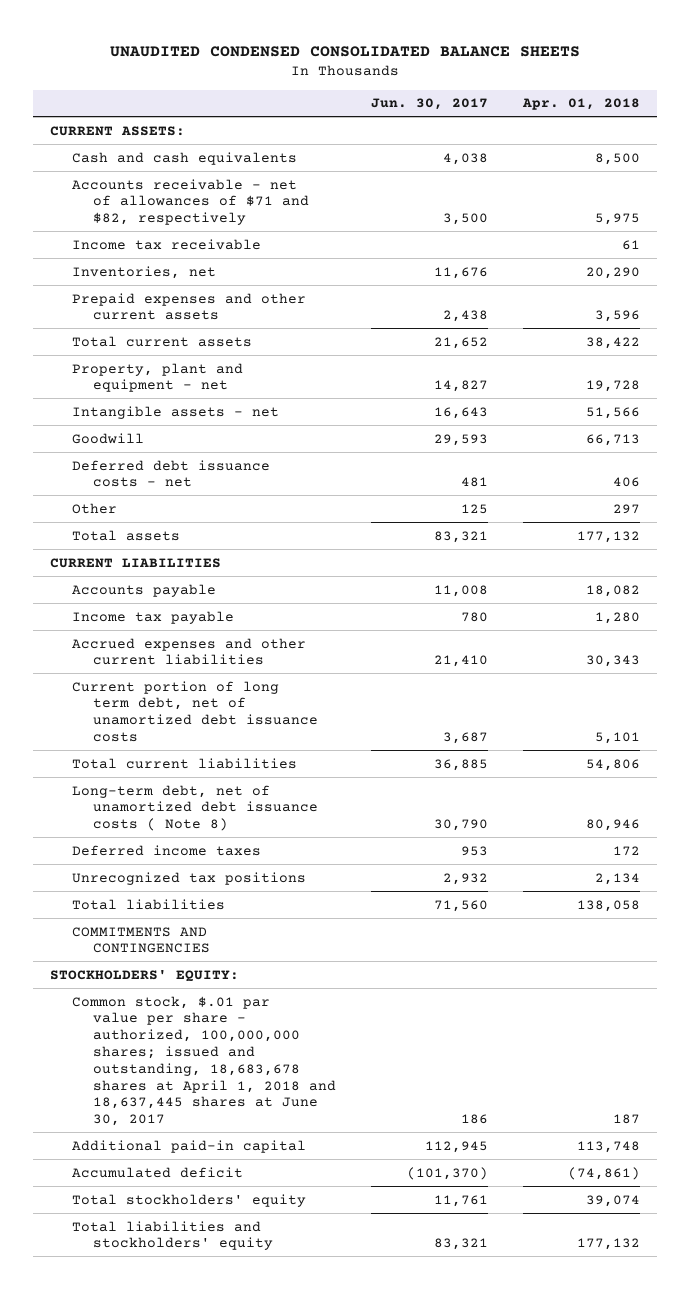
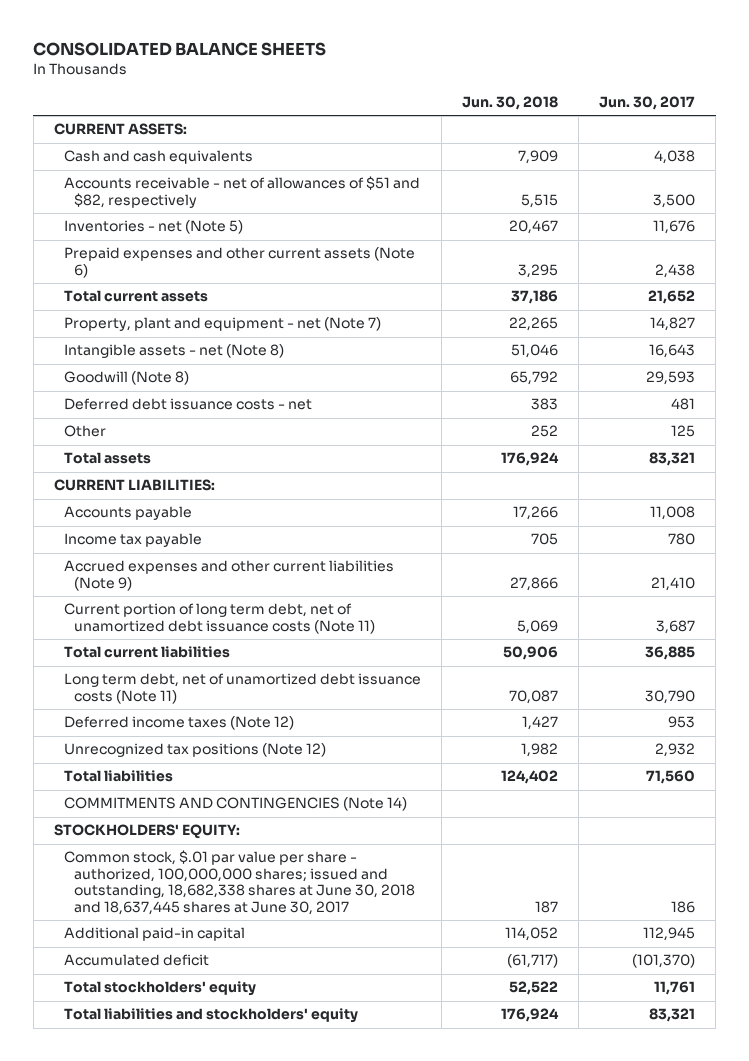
- UNAUDITED CONDENSED CONSOLIDATED BALANCE SHEETS
+ CONSOLIDATED BALANCE SHEETS
- | Jun. 30, 2017 | Apr. 01, 2018
+ | Jun. 30, 2018 | Jun. 30, 2017
- Accounts receivable - net of allowances of $71 and $82, respectively | 3,500 | 5,975
- Income tax receivable | | 61
- Inventories, net | 11,676 | 20,290
- Prepaid expenses and other current assets | 2,438 | 3,596
+ Accounts receivable - net of allowances of $51 and $82, respectively | 5,515 | 3,500
+ Inventories - net (Note 5) | 20,467 | 11,676
+ Prepaid expenses and other current assets (Note 6) | 3,295 | 2,438
- Property, plant and equipment - net | 14,827 | 19,728
- Intangible assets - net | 16,643 | 51,566
- Goodwill | 29,593 | 66,713
+ Property, plant and equipment - net (Note 7) | 22,265 | 14,827
+ Intangible assets - net (Note 8) | 51,046 | 16,643
+ Goodwill (Note 8) | 65,792 | 29,593
- CURRENT LIABILITIES
+ CURRENT LIABILITIES:
- Accrued expenses and other current liabilities | 21,410 | 30,343
- Current portion of long term debt, net of unamortized debt issuance costs | 3,687 | 5,101
+ Accrued expenses and other current liabilities (Note 9) | 27,866 | 21,410
+ Current portion of long term debt, net of unamortized debt issuance costs (Note 11) | 5,069 | 3,687
- Long-term debt, net of unamortized debt issuance costs ( Note 8) | 30,790 | 80,946
- Deferred income taxes | 953 | 172
- Unrecognized tax positions | 2,932 | 2,134
+ Long term debt, net of unamortized debt issuance costs (Note 11) | 70,087 | 30,790
+ Deferred income taxes (Note 12) | 1,427 | 953
+ Unrecognized tax positions (Note 12) | 1,982 | 2,932
- COMMITMENTS AND CONTINGENCIES
+ COMMITMENTS AND CONTINGENCIES (Note 14)
- Common stock, $.01 par value per share - authorized, 100,000,000 shares; issued and outstanding, 18,683,678 shares at April 1, 2018 and 18,637,445 shares at June 30, 2017 | 186 | 187
+ Common stock, $.01 par value per share - authorized, 100,000,000 shares; issued and outstanding, 18,682,338 shares at June 30, 2018 and 18,637,445 shares at June 30, 2017 | 187 | 186

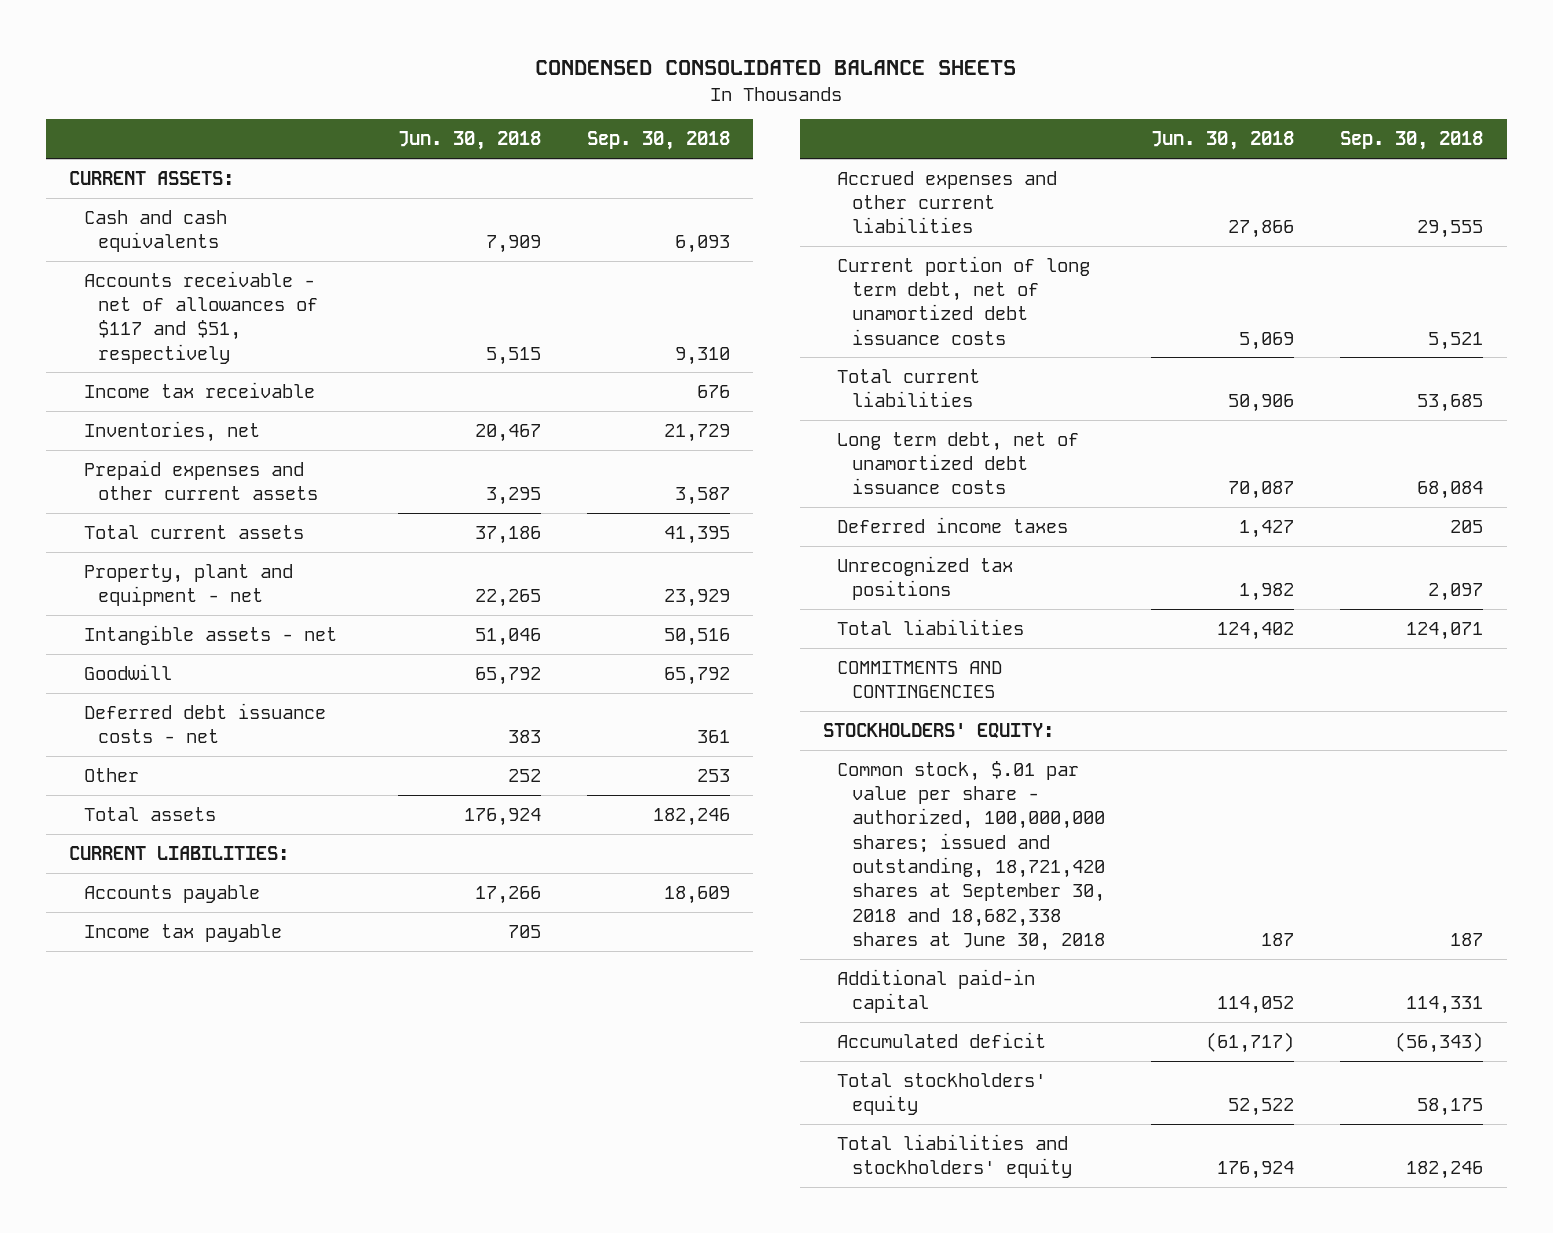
- CONSOLIDATED BALANCE SHEETS
+ CONDENSED CONSOLIDATED BALANCE SHEETS
- | Jun. 30, 2018 | Jun. 30, 2017
+ | Jun. 30, 2018 | Sep. 30, 2018
- Accounts receivable - net of allowances of $51 and $82, respectively | 5,515 | 3,500
- Inventories - net (Note 5) | 20,467 | 11,676
- Prepaid expenses and other current assets (Note 6) | 3,295 | 2,438
+ Accounts receivable - net of allowances of $117 and $51, respectively | 5,515 | 9,310
+ Income tax receivable | | 676
+ Inventories, net | 20,467 | 21,729
+ Prepaid expenses and other current assets | 3,295 | 3,587
- Property, plant and equipment - net (Note 7) | 22,265 | 14,827
- Intangible assets - net (Note 8) | 51,046 | 16,643
- Goodwill (Note 8) | 65,792 | 29,593
+ Property, plant and equipment - net | 22,265 | 23,929
+ Intangible assets - net | 51,046 | 50,516
+ Goodwill | 65,792 | 65,792
- Accrued expenses and other current liabilities (Note 9) | 27,866 | 21,410
- Current portion of long term debt, net of unamortized debt issuance costs (Note 11) | 5,069 | 3,687
+ Accrued expenses and other current liabilities | 27,866 | 29,555
+ Current portion of long term debt, net of unamortized debt issuance costs | 5,069 | 5,521
- Long term debt, net of unamortized debt issuance costs (Note 11) | 70,087 | 30,790
- Deferred income taxes (Note 12) | 1,427 | 953
- Unrecognized tax positions (Note 12) | 1,982 | 2,932
+ Long term debt, net of unamortized debt issuance costs | 70,087 | 68,084
+ Deferred income taxes | 1,427 | 205
+ Unrecognized tax positions | 1,982 | 2,097
- COMMITMENTS AND CONTINGENCIES (Note 14)
+ COMMITMENTS AND CONTINGENCIES
- Common stock, $.01 par value per share - authorized, 100,000,000 shares; issued and outstanding, 18,682,338 shares at June 30, 2018 and 18,637,445 shares at June 30, 2017 | 187 | 186
+ Common stock, $.01 par value per share - authorized, 100,000,000 shares; issued and outstanding, 18,721,420 shares at September 30, 2018 and 18,682,338 shares at June 30, 2018 | 187 | 187

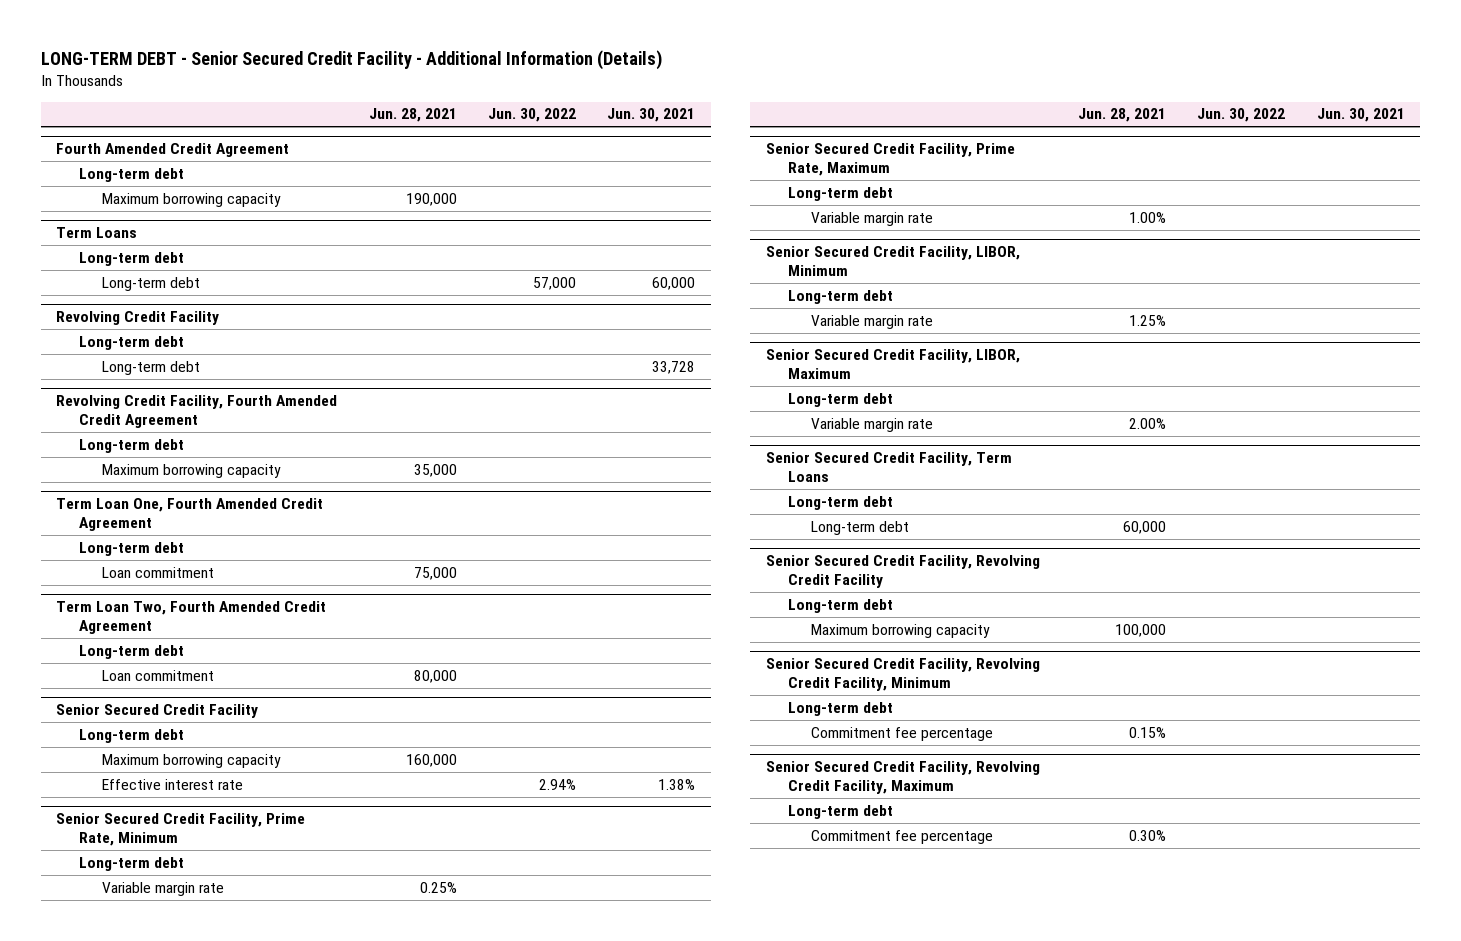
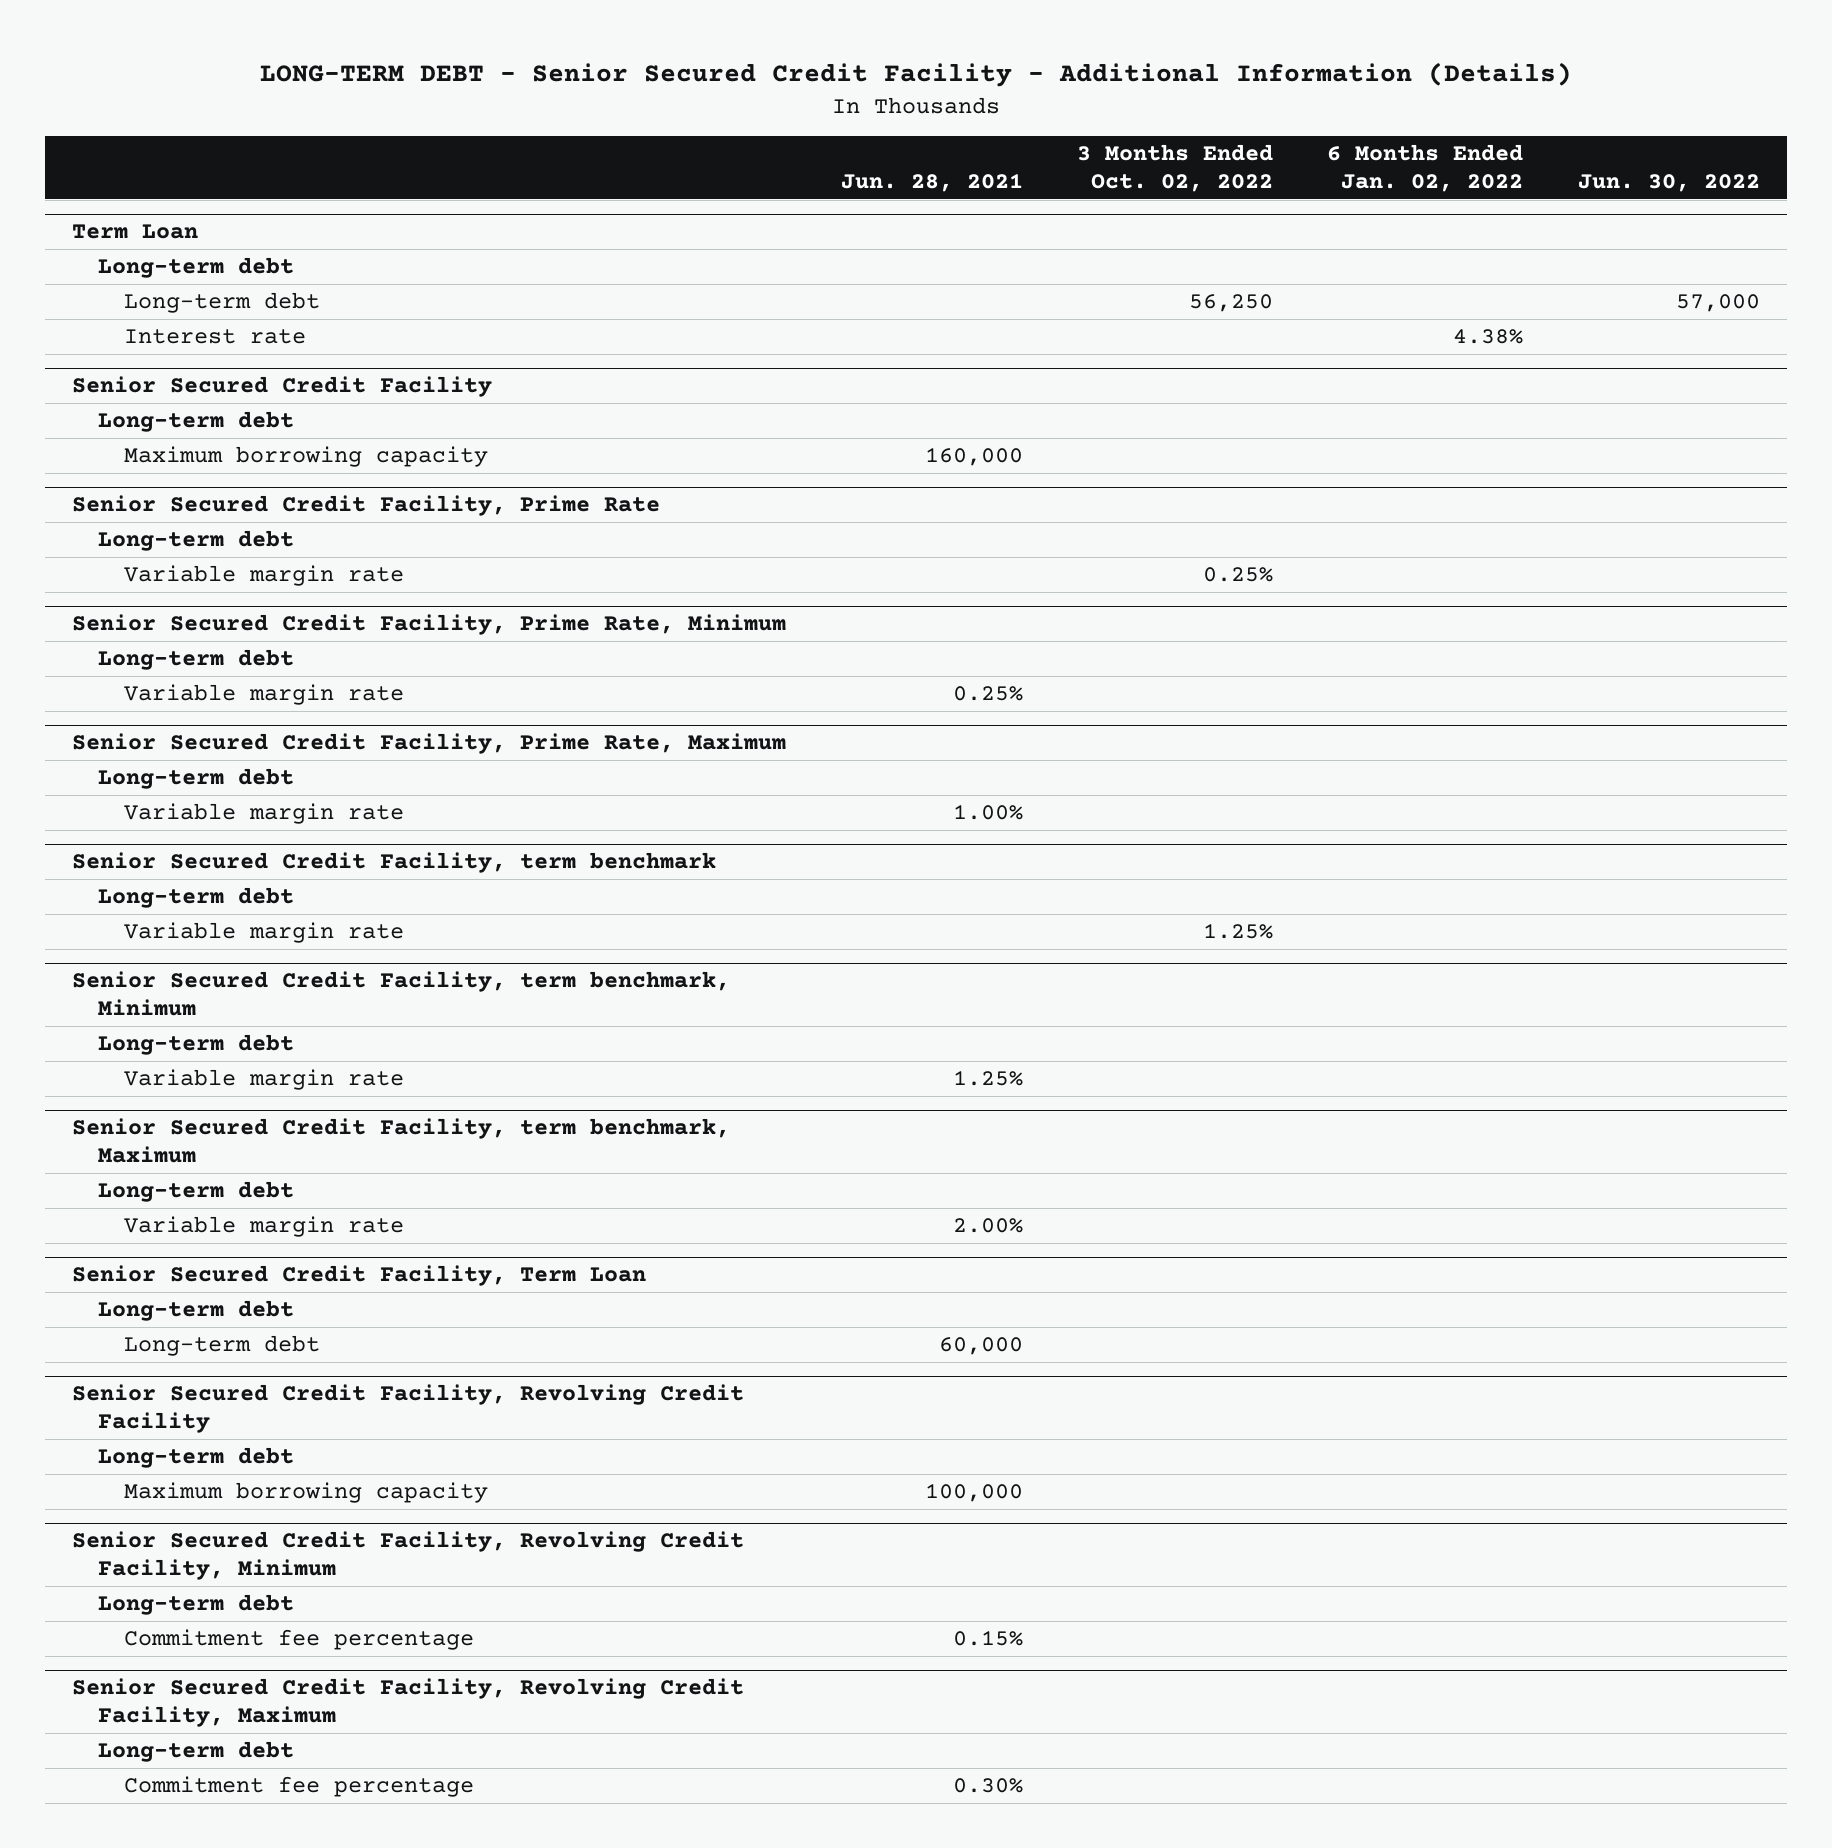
- | Jun. 28, 2021 | Jun. 30, 2022 | Jun. 30, 2021
+ | Jun. 28, 2021 | 3 Months Ended Oct. 02, 2022 | 6 Months Ended Jan. 02, 2022 | Jun. 30, 2022
- Fourth Amended Credit Agreement
- Long-term debt
- Maximum borrowing capacity | 190,000 | |
- Term Loans
+ Term Loan
- Revolving Credit Facility
- Long-term debt
- Long-term debt | | | 33,728
- Revolving Credit Facility, Fourth Amended Credit Agreement
- Long-term debt
- Maximum borrowing capacity | 35,000 | |
- Term Loan One, Fourth Amended Credit Agreement
- Long-term debt
- Loan commitment | 75,000 | |
- Term Loan Two, Fourth Amended Credit Agreement
- Long-term debt
- Loan commitment | 80,000 | |
+ Interest rate | | | 4.38% |
@ Senior Secured Credit Facility
- Effective interest rate | | 2.94% | 1.38%
+ Senior Secured Credit Facility, Prime Rate
+ Long-term debt
+ Variable margin rate | | 0.25% | |
- Senior Secured Credit Facility, LIBOR, Minimum
+ Senior Secured Credit Facility, term benchmark
+ Variable margin rate | | 1.25% | |
+ Senior Secured Credit Facility, term benchmark, Minimum
+ Long-term debt
- Senior Secured Credit Facility, LIBOR, Maximum
+ Senior Secured Credit Facility, term benchmark, Maximum
- Senior Secured Credit Facility, Term Loans
+ Senior Secured Credit Facility, Term Loan

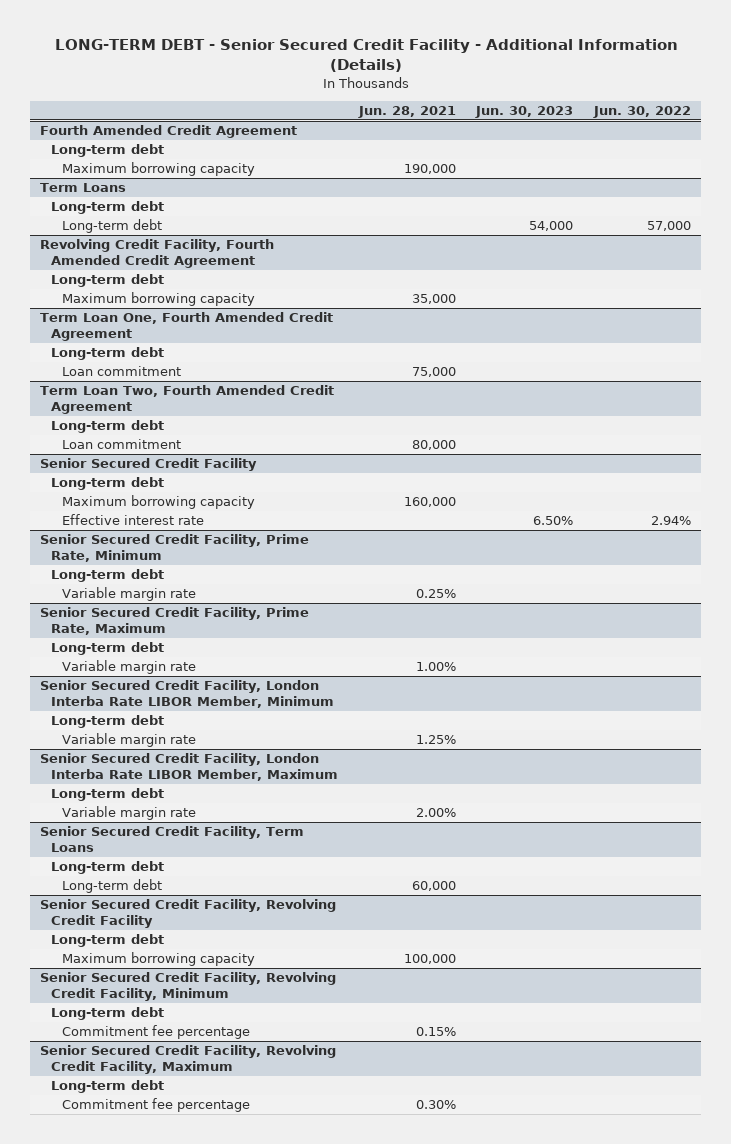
- | Jun. 28, 2021 | 3 Months Ended Oct. 02, 2022 | 6 Months Ended Jan. 02, 2022 | Jun. 30, 2022
+ | Jun. 28, 2021 | Jun. 30, 2023 | Jun. 30, 2022
- Term Loan
+ Fourth Amended Credit Agreement
+ Maximum borrowing capacity | 190,000 | |
+ Term Loans
+ Long-term debt
- Interest rate | | | 4.38% |
+ Revolving Credit Facility, Fourth Amended Credit Agreement
+ Long-term debt
+ Maximum borrowing capacity | 35,000 | |
+ Term Loan One, Fourth Amended Credit Agreement
+ Long-term debt
+ Loan commitment | 75,000 | |
+ Term Loan Two, Fourth Amended Credit Agreement
+ Long-term debt
+ Loan commitment | 80,000 | |
- Senior Secured Credit Facility, Prime Rate
- Long-term debt
- Variable margin rate | | 0.25% | |
@ Senior Secured Credit Facility
+ Effective interest rate | | 6.50% | 2.94%
- Senior Secured Credit Facility, term benchmark
- Long-term debt
- Variable margin rate | | 1.25% | |
- Senior Secured Credit Facility, term benchmark, Minimum
+ Senior Secured Credit Facility, London Interba Rate LIBOR Member, Minimum
- Senior Secured Credit Facility, term benchmark, Maximum
+ Senior Secured Credit Facility, London Interba Rate LIBOR Member, Maximum
- Senior Secured Credit Facility, Term Loan
+ Senior Secured Credit Facility, Term Loans

